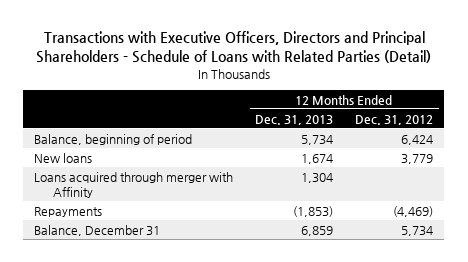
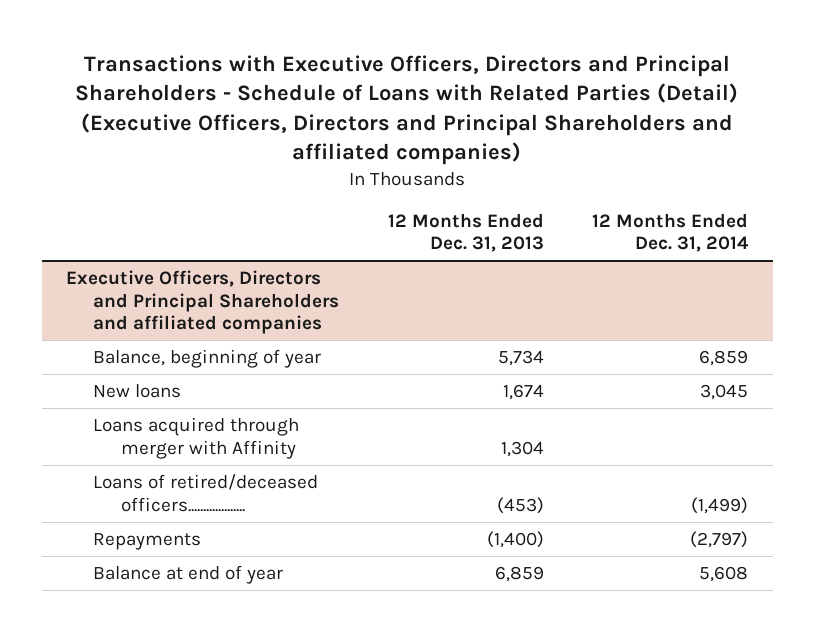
- Transactions with Executive Officers, Directors and Principal Shareholders - Schedule of Loans with Related Parties (Detail)
+ Transactions with Executive Officers, Directors and Principal Shareholders - Schedule of Loans with Related Parties (Detail) (Executive Officers, Directors and Principal Shareholders and affiliated companies)
- | 12 Months Ended Dec. 31, 2013 | 12 Months Ended Dec. 31, 2012
+ | 12 Months Ended Dec. 31, 2013 | 12 Months Ended Dec. 31, 2014
- Balance, beginning of period | 5,734 | 6,424
+ Executive Officers, Directors and Principal Shareholders and affiliated companies
+ Balance, beginning of year | 5,734 | 6,859
- Repayments | (1,853) | (4,469)
- Balance, December 31 | 6,859 | 5,734
+ Loans of retired/deceased officers................... | (453) | (1,499)
+ Repayments | (1,400) | (2,797)
+ Balance at end of year | 6,859 | 5,608

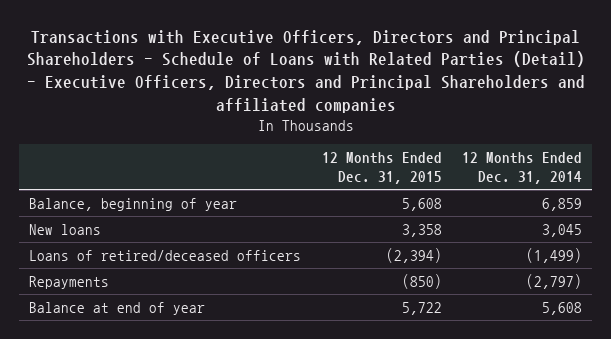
- Transactions with Executive Officers, Directors and Principal Shareholders - Schedule of Loans with Related Parties (Detail) (Executive Officers, Directors and Principal Shareholders and affiliated companies)
+ Transactions with Executive Officers, Directors and Principal Shareholders - Schedule of Loans with Related Parties (Detail) - Executive Officers, Directors and Principal Shareholders and affiliated companies
- | 12 Months Ended Dec. 31, 2013 | 12 Months Ended Dec. 31, 2014
+ | 12 Months Ended Dec. 31, 2015 | 12 Months Ended Dec. 31, 2014
- Executive Officers, Directors and Principal Shareholders and affiliated companies
- Loans acquired through merger with Affinity | 1,304 |
- Loans of retired/deceased officers................... | (453) | (1,499)
+ Loans of retired/deceased officers | (2,394) | (1,499)

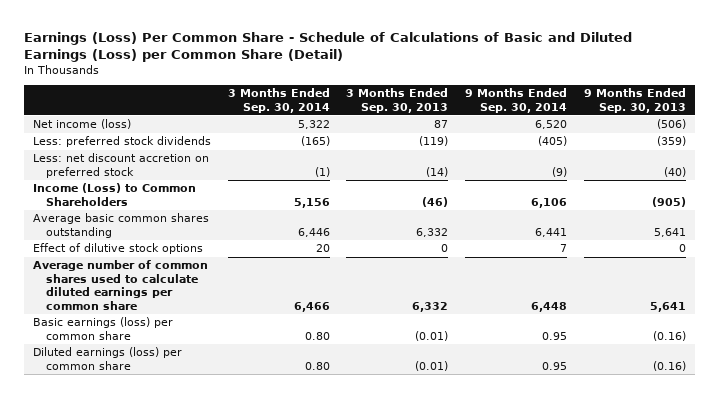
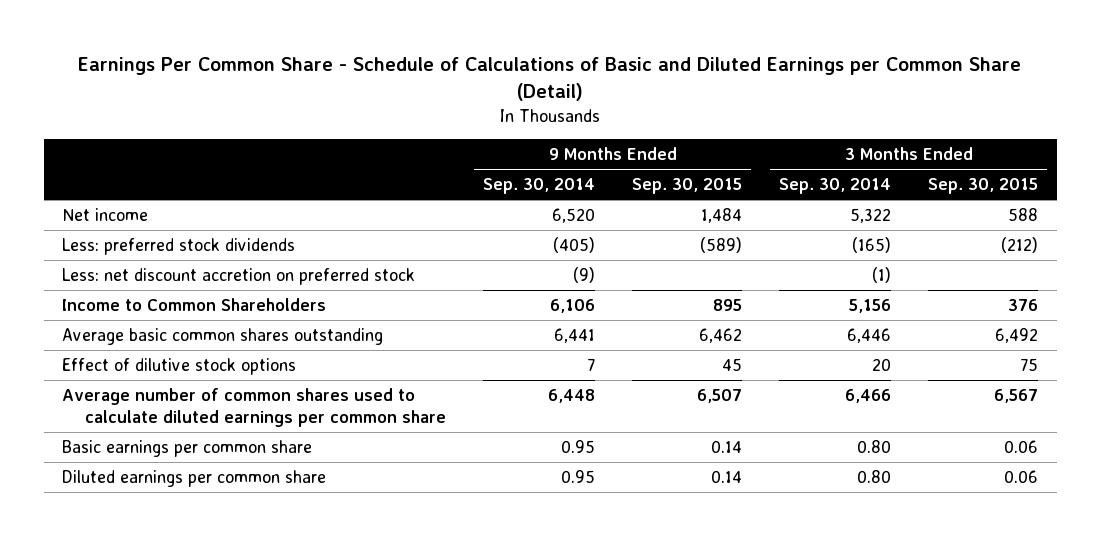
- Earnings (Loss) Per Common Share - Schedule of Calculations of Basic and Diluted Earnings (Loss) per Common Share (Detail)
+ Earnings Per Common Share - Schedule of Calculations of Basic and Diluted Earnings per Common Share (Detail)
- | 3 Months Ended Sep. 30, 2014 | 3 Months Ended Sep. 30, 2013 | 9 Months Ended Sep. 30, 2014 | 9 Months Ended Sep. 30, 2013
+ | 9 Months Ended Sep. 30, 2014 | 9 Months Ended Sep. 30, 2015 | 3 Months Ended Sep. 30, 2014 | 3 Months Ended Sep. 30, 2015
- Net income (loss) | 5,322 | 87 | 6,520 | (506)
+ Net income | 6,520 | 1,484 | 5,322 | 588
- Income (Loss) to Common Shareholders | 5,156 | (46) | 6,106 | (905)
+ Income to Common Shareholders | 6,106 | 895 | 5,156 | 376
- Basic earnings (loss) per common share | 0.80 | (0.01) | 0.95 | (0.16)
- Diluted earnings (loss) per common share | 0.80 | (0.01) | 0.95 | (0.16)
+ Basic earnings per common share | 0.95 | 0.14 | 0.80 | 0.06
+ Diluted earnings per common share | 0.95 | 0.14 | 0.80 | 0.06

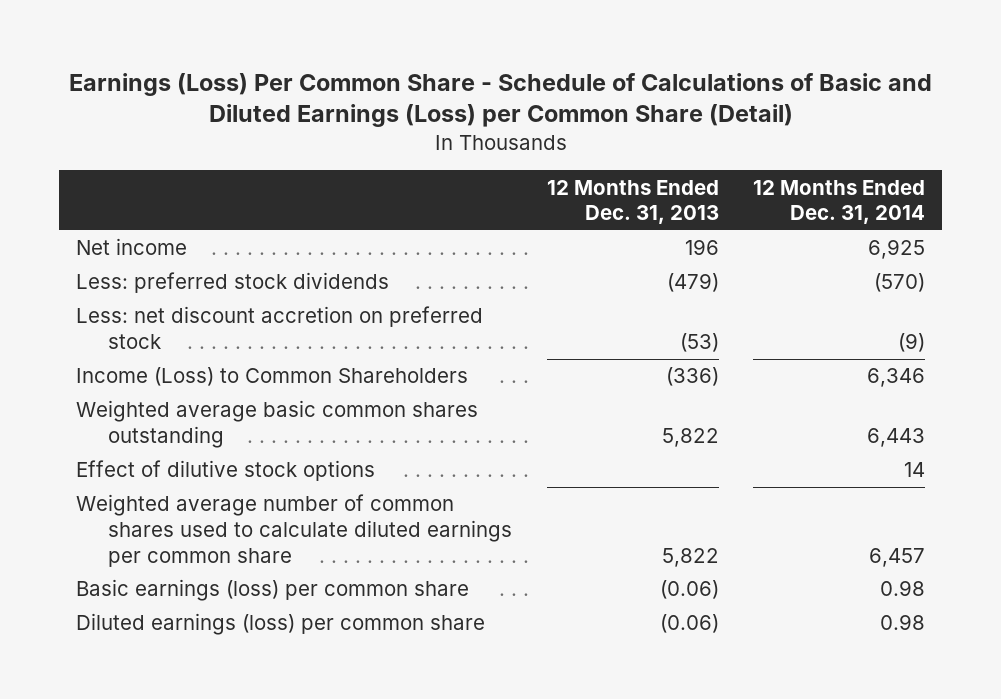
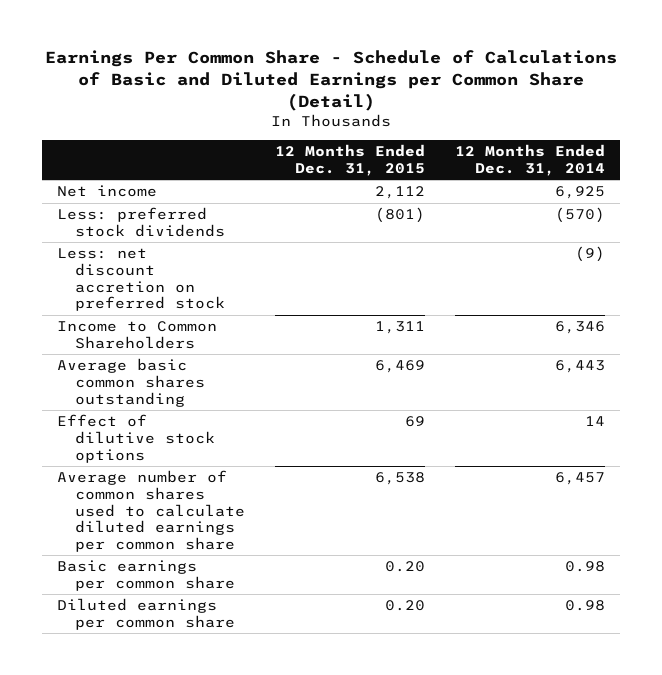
- Earnings (Loss) Per Common Share - Schedule of Calculations of Basic and Diluted Earnings (Loss) per Common Share (Detail)
+ Earnings Per Common Share - Schedule of Calculations of Basic and Diluted Earnings per Common Share (Detail)
- | 12 Months Ended Dec. 31, 2013 | 12 Months Ended Dec. 31, 2014
+ | 12 Months Ended Dec. 31, 2015 | 12 Months Ended Dec. 31, 2014
- Income (Loss) to Common Shareholders | (336) | 6,346
- Weighted average basic common shares outstanding | 5,822 | 6,443
+ Income to Common Shareholders | 1,311 | 6,346
+ Average basic common shares outstanding | 6,469 | 6,443
- Weighted average number of common shares used to calculate diluted earnings per common share | 5,822 | 6,457
- Basic earnings (loss) per common share | (0.06) | 0.98
- Diluted earnings (loss) per common share | (0.06) | 0.98
+ Average number of common shares used to calculate diluted earnings per common share | 6,538 | 6,457
+ Basic earnings per common share | 0.20 | 0.98
+ Diluted earnings per common share | 0.20 | 0.98

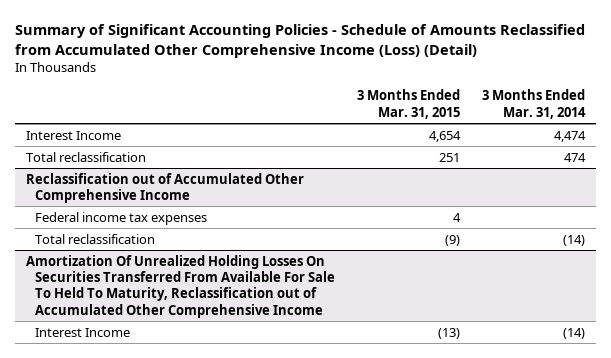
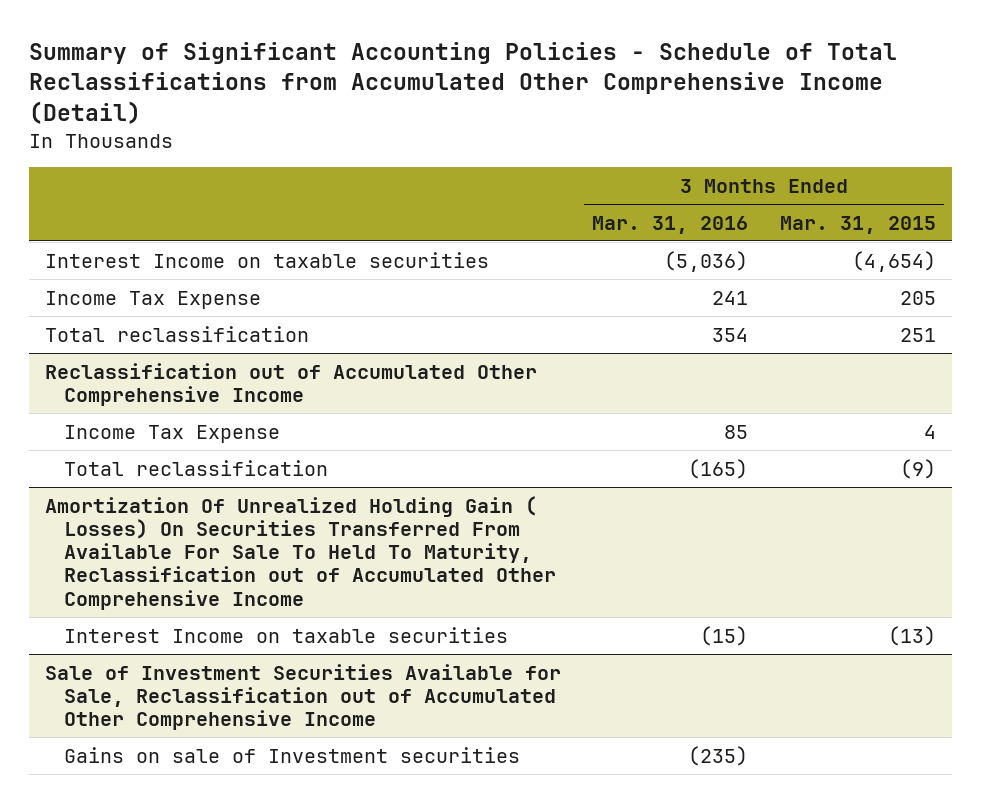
- Summary of Significant Accounting Policies - Schedule of Amounts Reclassified from Accumulated Other Comprehensive Income (Loss) (Detail)
+ Summary of Significant Accounting Policies - Schedule of Total Reclassifications from Accumulated Other Comprehensive Income (Detail)
- | 3 Months Ended Mar. 31, 2015 | 3 Months Ended Mar. 31, 2014
+ | 3 Months Ended Mar. 31, 2016 | 3 Months Ended Mar. 31, 2015
- Interest Income | 4,654 | 4,474
+ Interest Income on taxable securities | (5,036) | (4,654)
+ Income Tax Expense | 241 | 205
@ Reclassification out of Accumulated Other Comprehensive Income
- Federal income tax expenses | 4 |
+ Income Tax Expense | 85 | 4
- Amortization Of Unrealized Holding Losses On Securities Transferred From Available For Sale To Held To Maturity, Reclassification out of Accumulated Other Comprehensive Income
- Interest Income | (13) | (14)
+ Amortization Of Unrealized Holding Gain ( Losses) On Securities Transferred From Available For Sale To Held To Maturity, Reclassification out of Accumulated Other Comprehensive Income
+ Interest Income on taxable securities | (15) | (13)
+ Sale of Investment Securities Available for Sale, Reclassification out of Accumulated Other Comprehensive Income
+ Gains on sale of Investment securities | (235) |

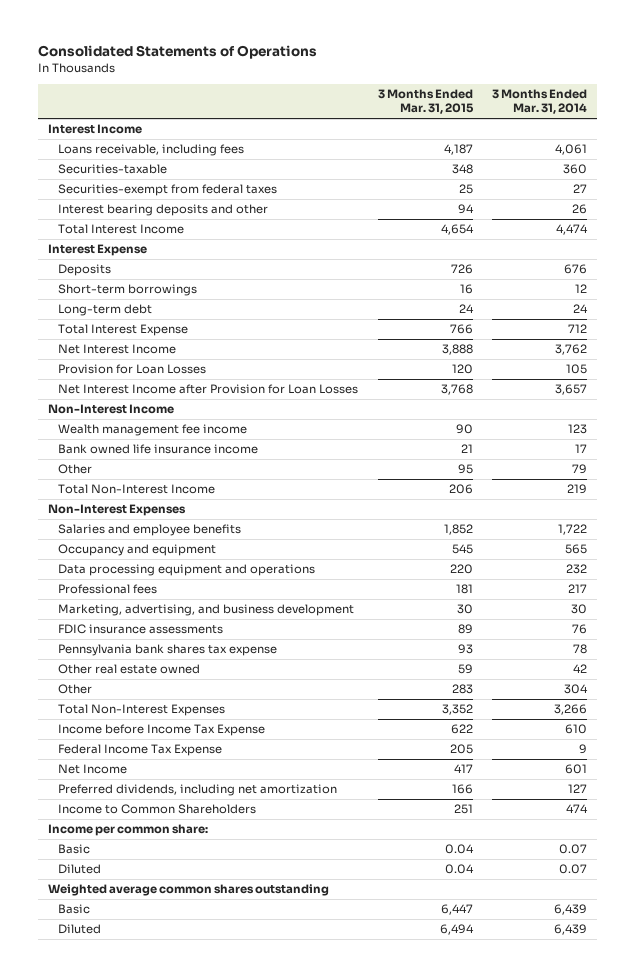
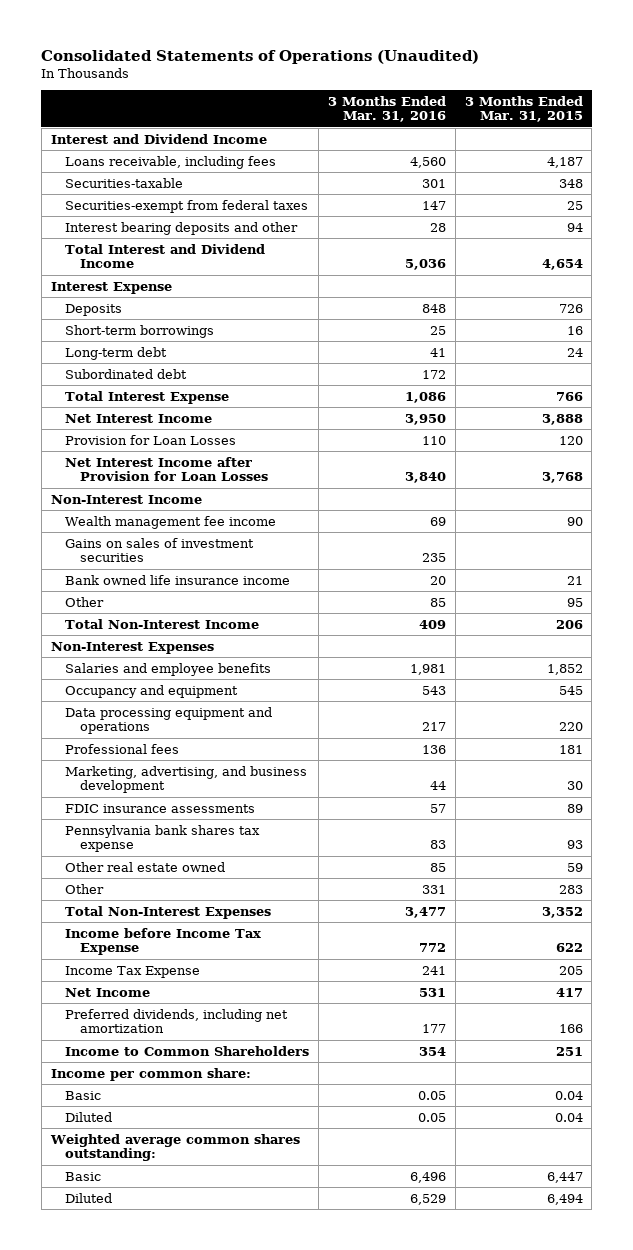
- Consolidated Statements of Operations
+ Consolidated Statements of Operations (Unaudited)
- | 3 Months Ended Mar. 31, 2015 | 3 Months Ended Mar. 31, 2014
+ | 3 Months Ended Mar. 31, 2016 | 3 Months Ended Mar. 31, 2015
- Interest Income
+ Interest and Dividend Income
- Total Interest Income | 4,654 | 4,474
+ Total Interest and Dividend Income | 5,036 | 4,654
+ Subordinated debt | 172 |
+ Gains on sales of investment securities | 235 |
- Federal Income Tax Expense | 205 | 9
+ Income Tax Expense | 241 | 205
- Weighted average common shares outstanding
+ Weighted average common shares outstanding:

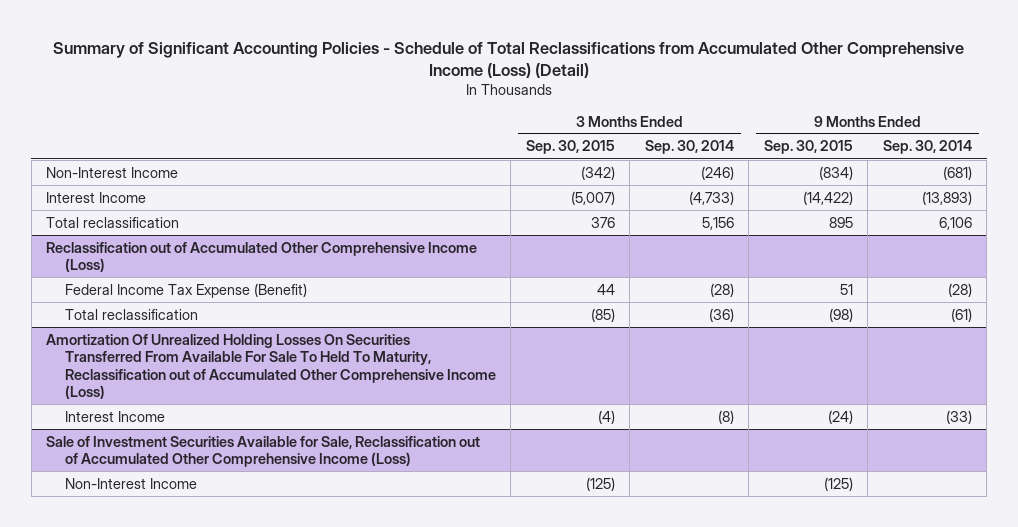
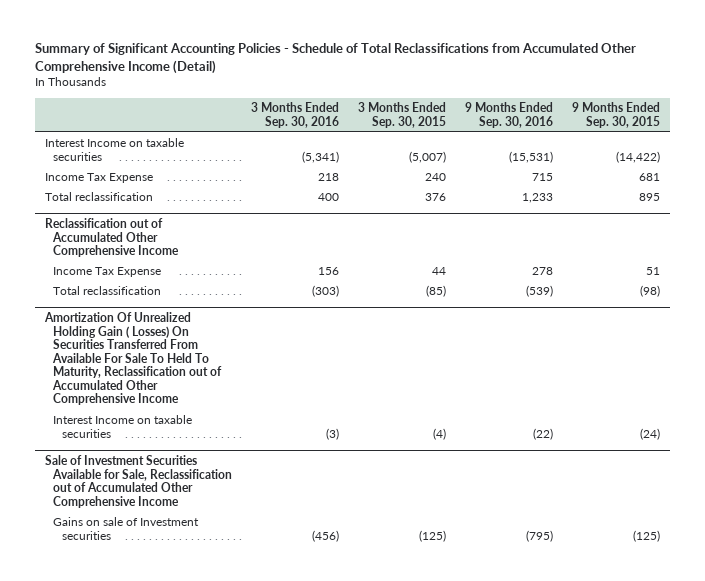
- Summary of Significant Accounting Policies - Schedule of Total Reclassifications from Accumulated Other Comprehensive Income (Loss) (Detail)
+ Summary of Significant Accounting Policies - Schedule of Total Reclassifications from Accumulated Other Comprehensive Income (Detail)
- | 3 Months Ended Sep. 30, 2015 | 3 Months Ended Sep. 30, 2014 | 9 Months Ended Sep. 30, 2015 | 9 Months Ended Sep. 30, 2014
+ | 3 Months Ended Sep. 30, 2016 | 3 Months Ended Sep. 30, 2015 | 9 Months Ended Sep. 30, 2016 | 9 Months Ended Sep. 30, 2015
- Non-Interest Income | (342) | (246) | (834) | (681)
- Interest Income | (5,007) | (4,733) | (14,422) | (13,893)
+ Interest Income on taxable securities | (5,341) | (5,007) | (15,531) | (14,422)
+ Income Tax Expense | 218 | 240 | 715 | 681
- Reclassification out of Accumulated Other Comprehensive Income (Loss)
- Federal Income Tax Expense (Benefit) | 44 | (28) | 51 | (28)
+ Reclassification out of Accumulated Other Comprehensive Income
+ Income Tax Expense | 156 | 44 | 278 | 51
- Amortization Of Unrealized Holding Losses On Securities Transferred From Available For Sale To Held To Maturity, Reclassification out of Accumulated Other Comprehensive Income (Loss)
- Interest Income | (4) | (8) | (24) | (33)
- Sale of Investment Securities Available for Sale, Reclassification out of Accumulated Other Comprehensive Income (Loss)
- Non-Interest Income | (125) | | (125) |
+ Amortization Of Unrealized Holding Gain ( Losses) On Securities Transferred From Available For Sale To Held To Maturity, Reclassification out of Accumulated Other Comprehensive Income
+ Interest Income on taxable securities | (3) | (4) | (22) | (24)
+ Sale of Investment Securities Available for Sale, Reclassification out of Accumulated Other Comprehensive Income
+ Gains on sale of Investment securities | (456) | (125) | (795) | (125)

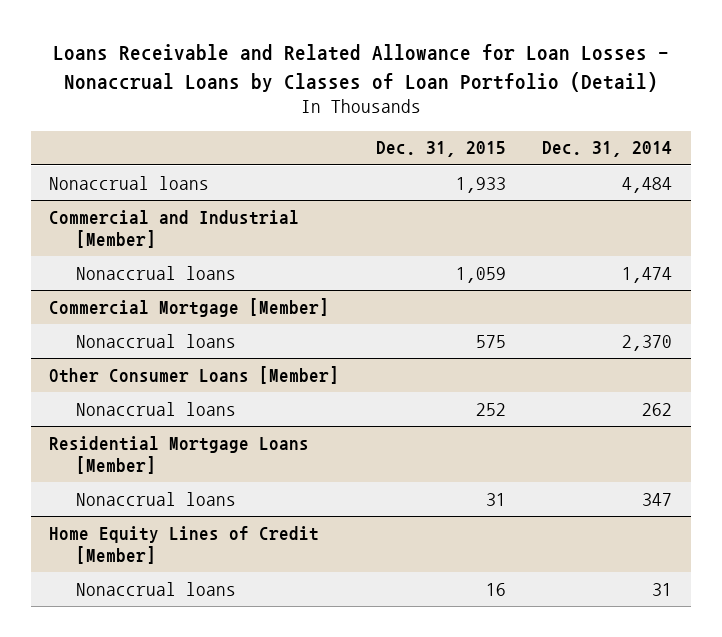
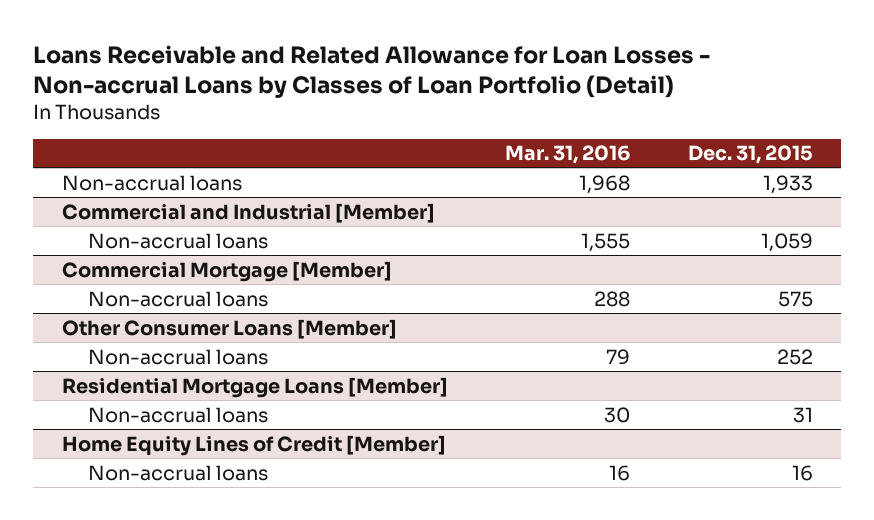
- Loans Receivable and Related Allowance for Loan Losses - Nonaccrual Loans by Classes of Loan Portfolio (Detail)
+ Loans Receivable and Related Allowance for Loan Losses - Non-accrual Loans by Classes of Loan Portfolio (Detail)
- | Dec. 31, 2015 | Dec. 31, 2014
+ | Mar. 31, 2016 | Dec. 31, 2015
- Nonaccrual loans | 1,933 | 4,484
+ Non-accrual loans | 1,968 | 1,933
@ Commercial and Industrial [Member]
- Nonaccrual loans | 1,059 | 1,474
+ Non-accrual loans | 1,555 | 1,059
@ Commercial Mortgage [Member]
- Nonaccrual loans | 575 | 2,370
+ Non-accrual loans | 288 | 575
@ Other Consumer Loans [Member]
- Nonaccrual loans | 252 | 262
+ Non-accrual loans | 79 | 252
@ Residential Mortgage Loans [Member]
- Nonaccrual loans | 31 | 347
+ Non-accrual loans | 30 | 31
@ Home Equity Lines of Credit [Member]
- Nonaccrual loans | 16 | 31
+ Non-accrual loans | 16 | 16

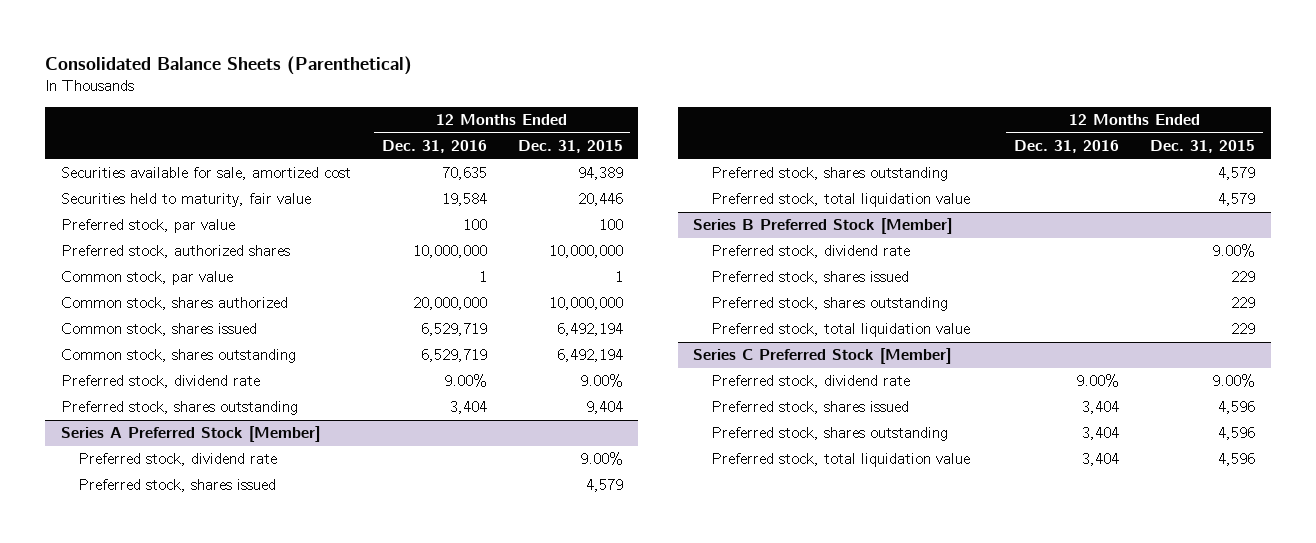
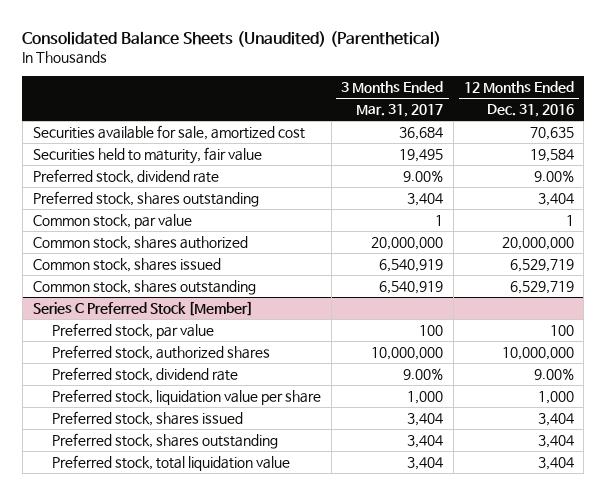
- Consolidated Balance Sheets (Parenthetical)
+ Consolidated Balance Sheets (Unaudited) (Parenthetical)
- | 12 Months Ended Dec. 31, 2016 | 12 Months Ended Dec. 31, 2015
+ | 3 Months Ended Mar. 31, 2017 | 12 Months Ended Dec. 31, 2016
- Preferred stock, par value | 100 | 100
- Preferred stock, authorized shares | 10,000,000 | 10,000,000
moved up: Preferred stock, dividend rate | 9.00% | 9.00%
moved up: Preferred stock, shares outstanding | 3,404 | 3,404
- Series A Preferred Stock [Member]
- Preferred stock, dividend rate | | 9.00%
- Preferred stock, shares issued | | 4,579
- Preferred stock, shares outstanding | | 4,579
- Preferred stock, total liquidation value | | 4,579
- Series B Preferred Stock [Member]
- Preferred stock, dividend rate | | 9.00%
- Preferred stock, shares issued | | 229
- Preferred stock, shares outstanding | | 229
- Preferred stock, total liquidation value | | 229
@ Series C Preferred Stock [Member]
+ Preferred stock, par value | 100 | 100
+ Preferred stock, authorized shares | 10,000,000 | 10,000,000
+ Preferred stock, liquidation value per share | 1,000 | 1,000

